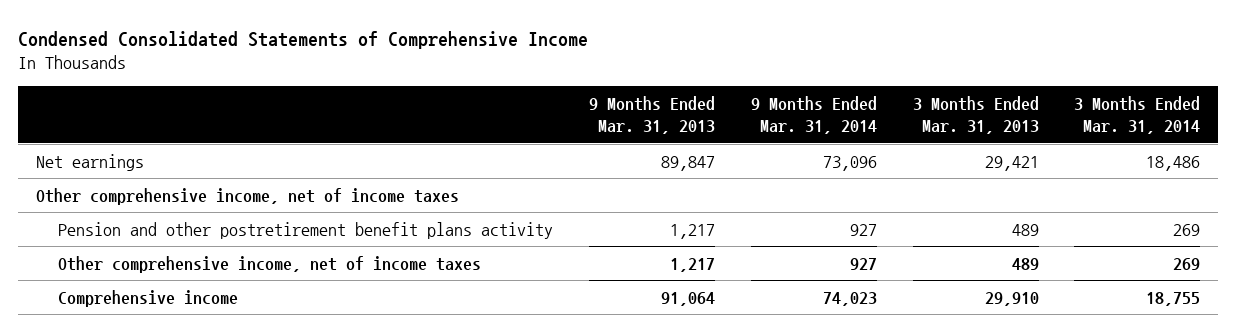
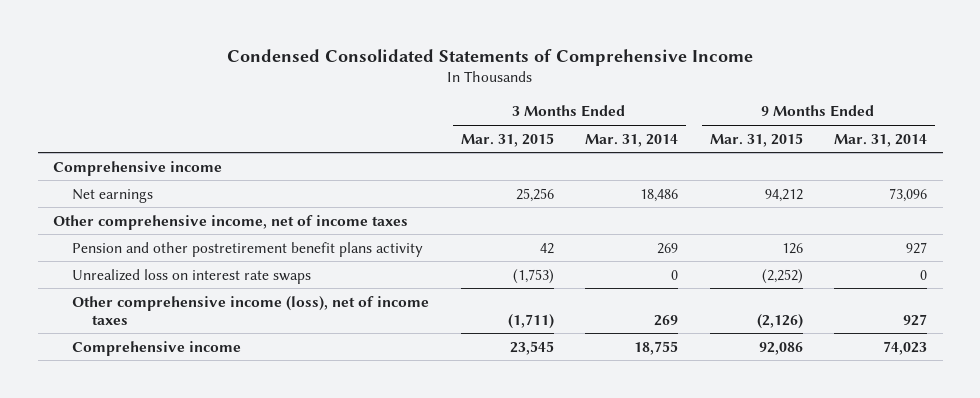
- | 9 Months Ended Mar. 31, 2013 | 9 Months Ended Mar. 31, 2014 | 3 Months Ended Mar. 31, 2013 | 3 Months Ended Mar. 31, 2014
+ | 3 Months Ended Mar. 31, 2015 | 3 Months Ended Mar. 31, 2014 | 9 Months Ended Mar. 31, 2015 | 9 Months Ended Mar. 31, 2014
+ Comprehensive income
- Other comprehensive income, net of income taxes | 1,217 | 927 | 489 | 269
+ Unrealized loss on interest rate swaps | (1,753) | 0 | (2,252) | 0
+ Other comprehensive income (loss), net of income taxes | (1,711) | 269 | (2,126) | 927

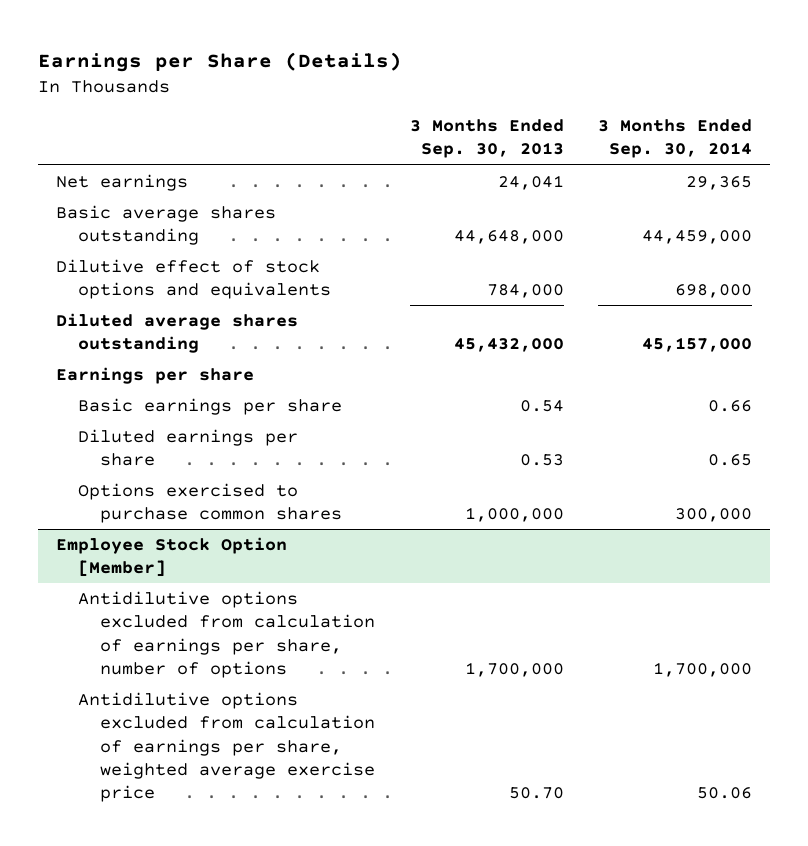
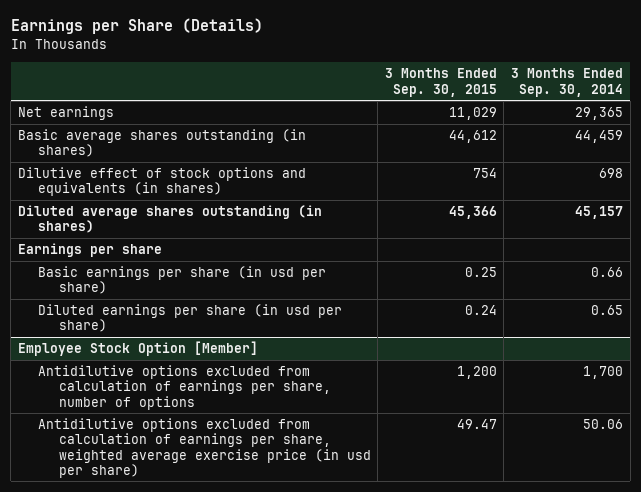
- | 3 Months Ended Sep. 30, 2013 | 3 Months Ended Sep. 30, 2014
+ | 3 Months Ended Sep. 30, 2015 | 3 Months Ended Sep. 30, 2014
- Basic average shares outstanding | 44,648,000 | 44,459,000
- Dilutive effect of stock options and equivalents | 784,000 | 698,000
- Diluted average shares outstanding | 45,432,000 | 45,157,000
+ Basic average shares outstanding (in shares) | 44,612 | 44,459
+ Dilutive effect of stock options and equivalents (in shares) | 754 | 698
+ Diluted average shares outstanding (in shares) | 45,366 | 45,157
- Basic earnings per share | 0.54 | 0.66
- Diluted earnings per share | 0.53 | 0.65
- Options exercised to purchase common shares | 1,000,000 | 300,000
+ Basic earnings per share (in usd per share) | 0.25 | 0.66
+ Diluted earnings per share (in usd per share) | 0.24 | 0.65
@ Employee Stock Option [Member]
- Antidilutive options excluded from calculation of earnings per share, number of options | 1,700,000 | 1,700,000
- Antidilutive options excluded from calculation of earnings per share, weighted average exercise price | 50.70 | 50.06
+ Antidilutive options excluded from calculation of earnings per share, number of options | 1,200 | 1,700
+ Antidilutive options excluded from calculation of earnings per share, weighted average exercise price (in usd per share) | 49.47 | 50.06

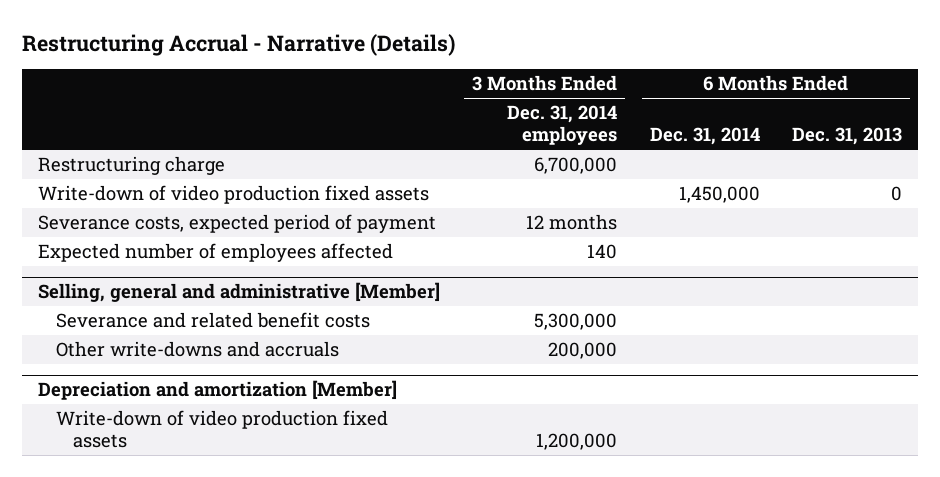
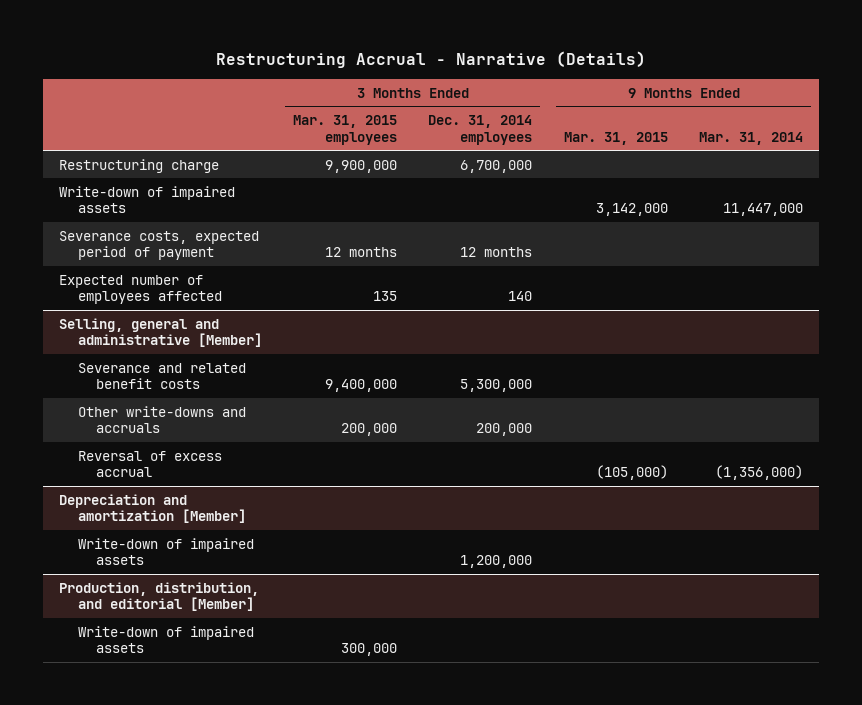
- | 3 Months Ended Dec. 31, 2014 employees | 6 Months Ended Dec. 31, 2014 | 6 Months Ended Dec. 31, 2013
+ | 3 Months Ended Mar. 31, 2015 employees | 3 Months Ended Dec. 31, 2014 employees | 9 Months Ended Mar. 31, 2015 | 9 Months Ended Mar. 31, 2014
- Write-down of video production fixed assets | | 1,450,000 | 0
+ Write-down of impaired assets | | | 3,142,000 | 11,447,000
@ Selling, general and administrative [Member]
+ Reversal of excess accrual | | | (105,000) | (1,356,000)
@ Depreciation and amortization [Member]
- Write-down of video production fixed assets | 1,200,000 | |
+ Write-down of impaired assets | | 1,200,000 | |
+ Production, distribution, and editorial [Member]
+ Write-down of impaired assets | 300,000 | | |

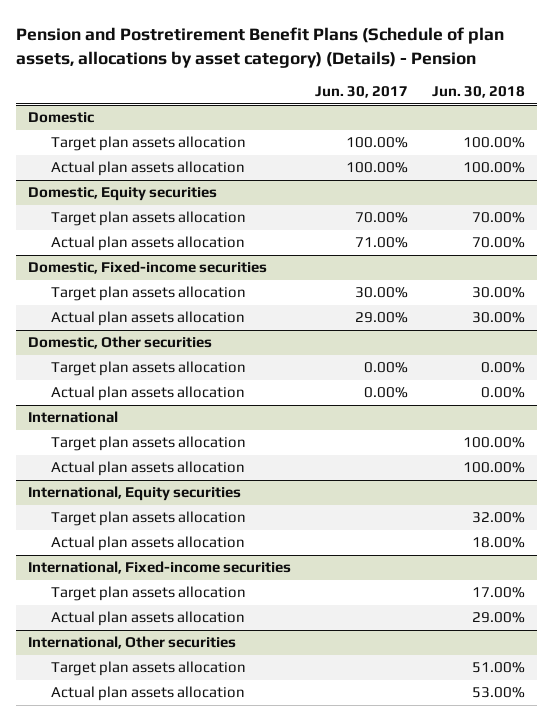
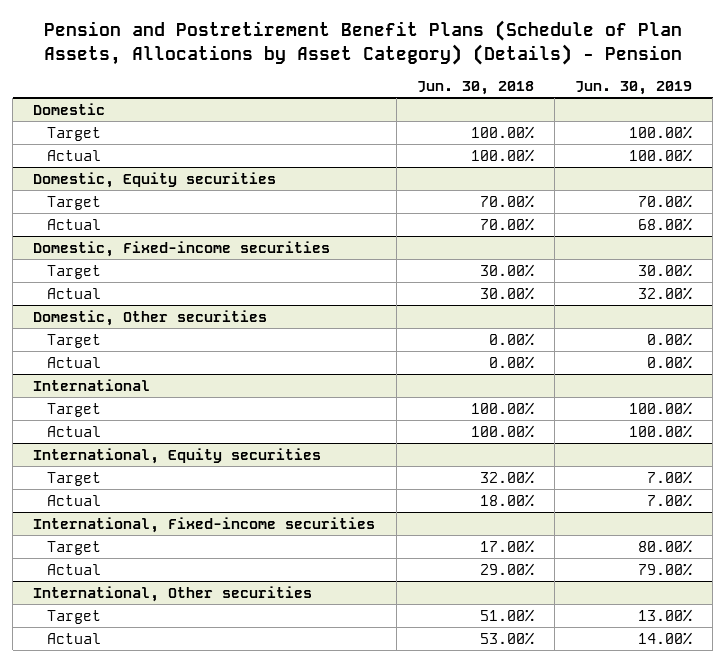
- Pension and Postretirement Benefit Plans (Schedule of plan assets, allocations by asset category) (Details) - Pension
+ Pension and Postretirement Benefit Plans (Schedule of Plan Assets, Allocations by Asset Category) (Details) - Pension
- | Jun. 30, 2017 | Jun. 30, 2018
+ | Jun. 30, 2018 | Jun. 30, 2019
@ Domestic
- Target plan assets allocation | 100.00% | 100.00%
- Actual plan assets allocation | 100.00% | 100.00%
+ Target | 100.00% | 100.00%
+ Actual | 100.00% | 100.00%
@ Domestic, Equity securities
- Target plan assets allocation | 70.00% | 70.00%
- Actual plan assets allocation | 71.00% | 70.00%
+ Target | 70.00% | 70.00%
+ Actual | 70.00% | 68.00%
@ Domestic, Fixed-income securities
- Target plan assets allocation | 30.00% | 30.00%
- Actual plan assets allocation | 29.00% | 30.00%
+ Target | 30.00% | 30.00%
+ Actual | 30.00% | 32.00%
@ Domestic, Other securities
- Target plan assets allocation | 0.00% | 0.00%
- Actual plan assets allocation | 0.00% | 0.00%
+ Target | 0.00% | 0.00%
+ Actual | 0.00% | 0.00%
@ International
- Target plan assets allocation | | 100.00%
- Actual plan assets allocation | | 100.00%
+ Target | 100.00% | 100.00%
+ Actual | 100.00% | 100.00%
@ International, Equity securities
- Target plan assets allocation | | 32.00%
- Actual plan assets allocation | | 18.00%
+ Target | 32.00% | 7.00%
+ Actual | 18.00% | 7.00%
@ International, Fixed-income securities
- Target plan assets allocation | | 17.00%
- Actual plan assets allocation | | 29.00%
+ Target | 17.00% | 80.00%
+ Actual | 29.00% | 79.00%
@ International, Other securities
- Target plan assets allocation | | 51.00%
- Actual plan assets allocation | | 53.00%
+ Target | 51.00% | 13.00%
+ Actual | 53.00% | 14.00%

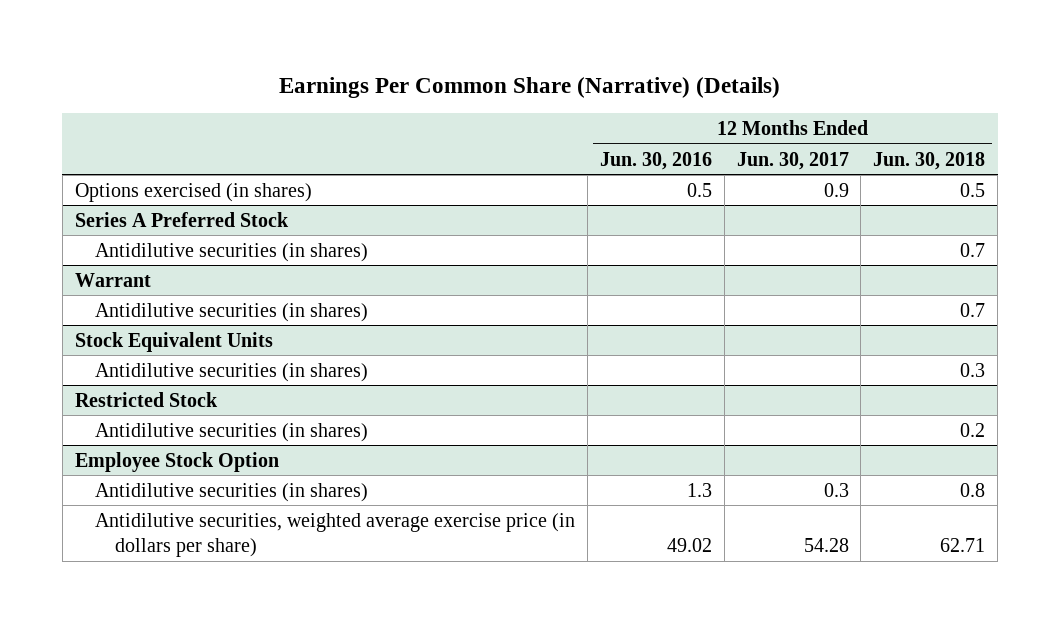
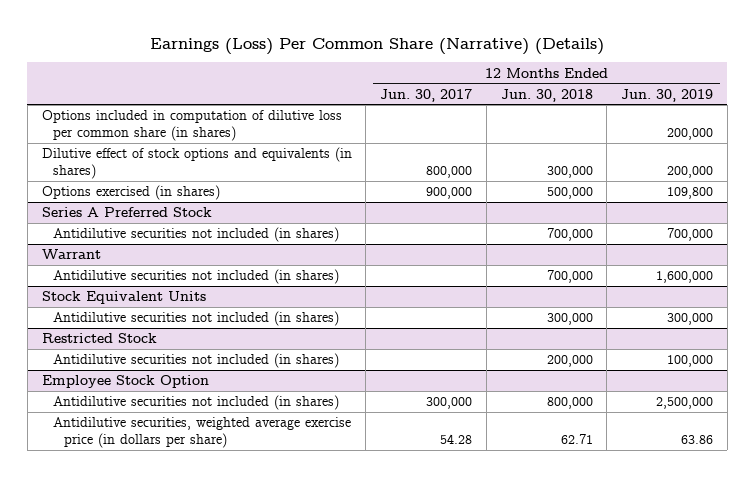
- Earnings Per Common Share (Narrative) (Details)
+ Earnings (Loss) Per Common Share (Narrative) (Details)
- | 12 Months Ended Jun. 30, 2016 | 12 Months Ended Jun. 30, 2017 | 12 Months Ended Jun. 30, 2018
+ | 12 Months Ended Jun. 30, 2017 | 12 Months Ended Jun. 30, 2018 | 12 Months Ended Jun. 30, 2019
- Options exercised (in shares) | 0.5 | 0.9 | 0.5
+ Options included in computation of dilutive loss per common share (in shares) | | | 200,000
+ Dilutive effect of stock options and equivalents (in shares) | 800,000 | 300,000 | 200,000
+ Options exercised (in shares) | 900,000 | 500,000 | 109,800
@ Series A Preferred Stock
- Antidilutive securities (in shares) | | | 0.7
+ Antidilutive securities not included (in shares) | | 700,000 | 700,000
@ Warrant
- Antidilutive securities (in shares) | | | 0.7
+ Antidilutive securities not included (in shares) | | 700,000 | 1,600,000
@ Stock Equivalent Units
- Antidilutive securities (in shares) | | | 0.3
+ Antidilutive securities not included (in shares) | | 300,000 | 300,000
@ Restricted Stock
- Antidilutive securities (in shares) | | | 0.2
+ Antidilutive securities not included (in shares) | | 200,000 | 100,000
@ Employee Stock Option
- Antidilutive securities (in shares) | 1.3 | 0.3 | 0.8
+ Antidilutive securities not included (in shares) | 300,000 | 800,000 | 2,500,000

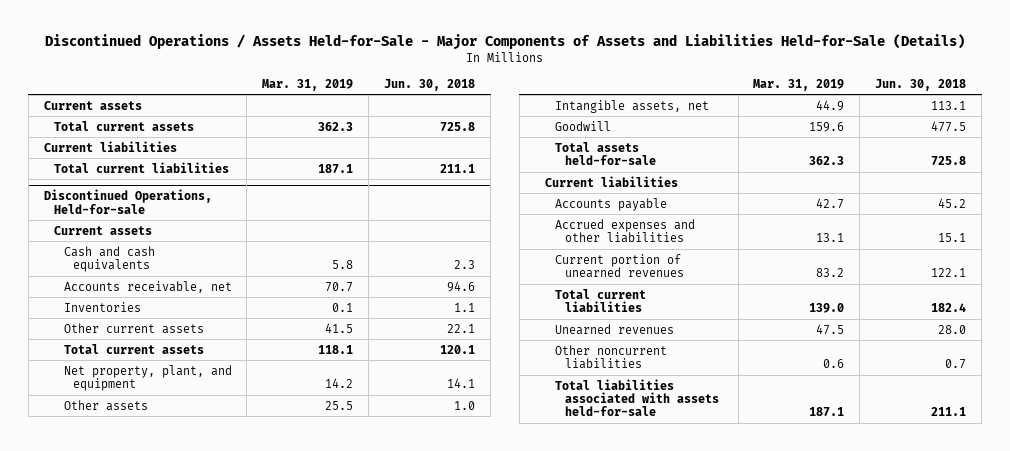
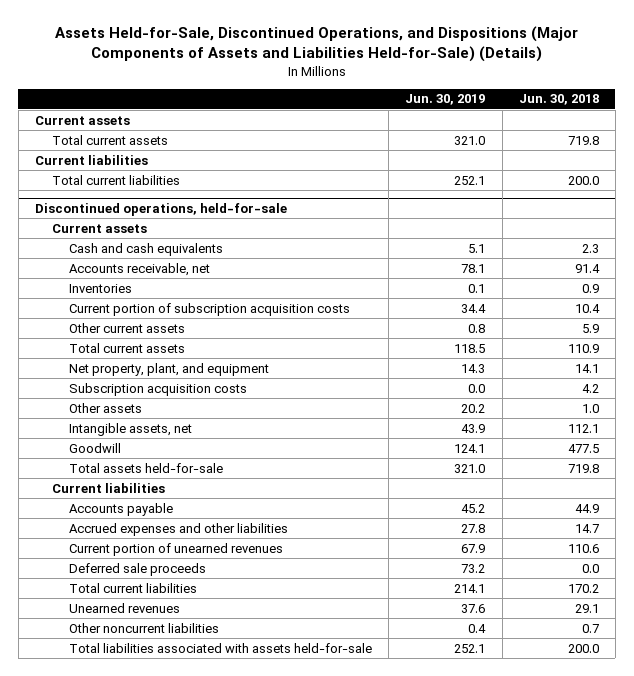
- Discontinued Operations / Assets Held-for-Sale - Major Components of Assets and Liabilities Held-for-Sale (Details)
+ Assets Held-for-Sale, Discontinued Operations, and Dispositions (Major Components of Assets and Liabilities Held-for-Sale) (Details)
- | Mar. 31, 2019 | Jun. 30, 2018
+ | Jun. 30, 2019 | Jun. 30, 2018
- Total current assets | 362.3 | 725.8
+ Total current assets | 321.0 | 719.8
- Total current liabilities | 187.1 | 211.1
- Discontinued Operations, Held-for-sale
+ Total current liabilities | 252.1 | 200.0
+ Discontinued operations, held-for-sale
- Accounts receivable, net | 70.7 | 94.6
- Inventories | 0.1 | 1.1
- Other current assets | 41.5 | 22.1
- Total current assets | 118.1 | 120.1
+ Accounts receivable, net | 78.1 | 91.4
+ Inventories | 0.1 | 0.9
+ Current portion of subscription acquisition costs | 34.4 | 10.4
+ Other current assets | 0.8 | 5.9
+ Total current assets | 118.5 | 110.9
+ Subscription acquisition costs | 0.0 | 4.2
- Intangible assets, net | 44.9 | 113.1
+ Intangible assets, net | 43.9 | 112.1
- Total assets held-for-sale | 362.3 | 725.8
+ Total assets held-for-sale | 321.0 | 719.8
- Accounts payable | 42.7 | 45.2
- Accrued expenses and other liabilities | 13.1 | 15.1
- Current portion of unearned revenues | 83.2 | 122.1
- Total current liabilities | 139.0 | 182.4
- Unearned revenues | 47.5 | 28.0
+ Accounts payable | 45.2 | 44.9
+ Accrued expenses and other liabilities | 27.8 | 14.7
+ Current portion of unearned revenues | 67.9 | 110.6
+ Deferred sale proceeds | 73.2 | 0.0
+ Total current liabilities | 214.1 | 170.2
+ Unearned revenues | 37.6 | 29.1
- Total liabilities associated with assets held-for-sale | 187.1 | 211.1
+ Total liabilities associated with assets held-for-sale | 252.1 | 200.0

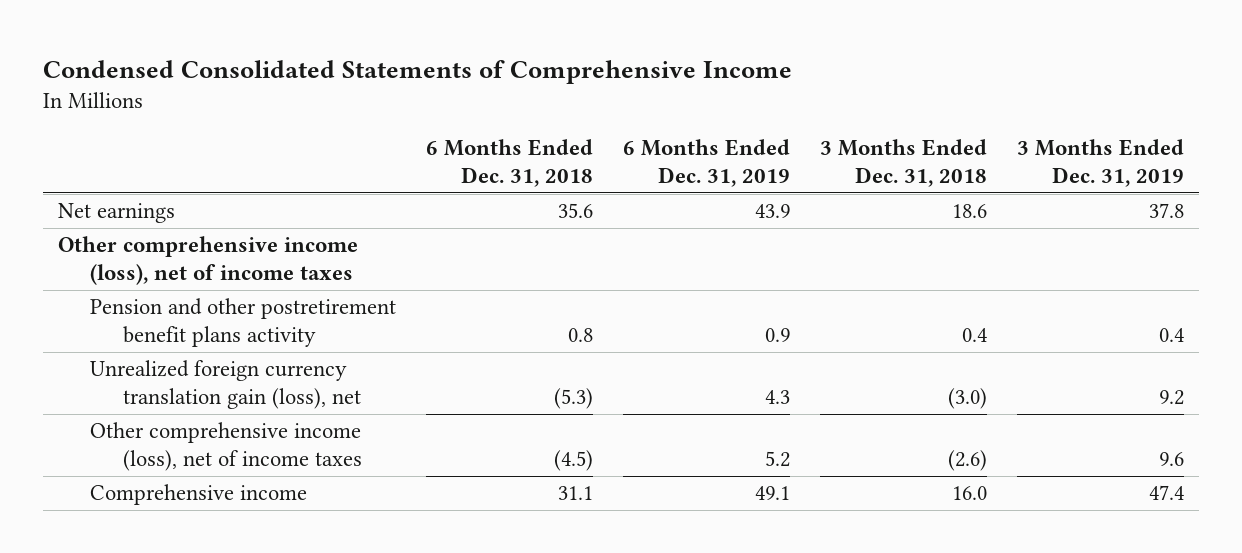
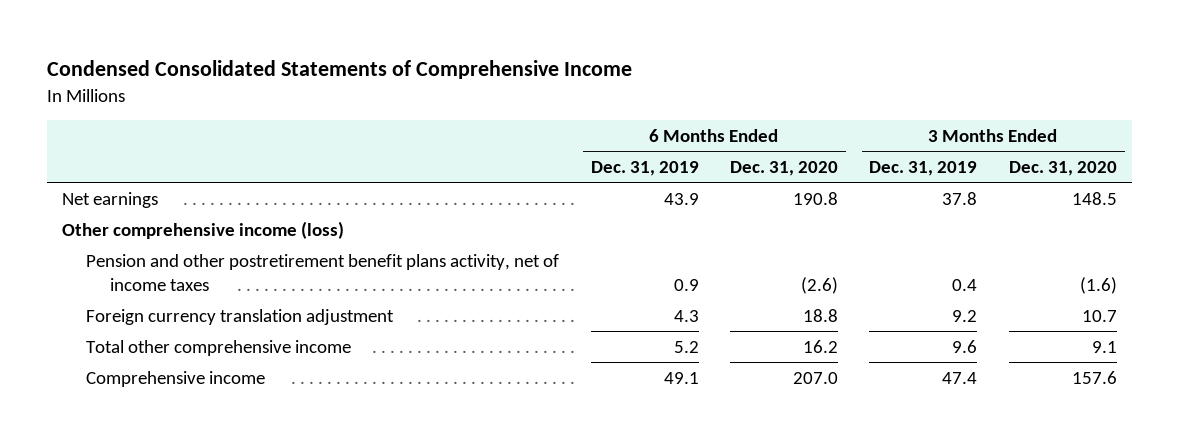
- | 6 Months Ended Dec. 31, 2018 | 6 Months Ended Dec. 31, 2019 | 3 Months Ended Dec. 31, 2018 | 3 Months Ended Dec. 31, 2019
+ | 6 Months Ended Dec. 31, 2019 | 6 Months Ended Dec. 31, 2020 | 3 Months Ended Dec. 31, 2019 | 3 Months Ended Dec. 31, 2020
- Other comprehensive income (loss), net of income taxes
- Pension and other postretirement benefit plans activity | 0.8 | 0.9 | 0.4 | 0.4
- Unrealized foreign currency translation gain (loss), net | (5.3) | 4.3 | (3.0) | 9.2
- Other comprehensive income (loss), net of income taxes | (4.5) | 5.2 | (2.6) | 9.6
+ Other comprehensive income (loss)
+ Pension and other postretirement benefit plans activity, net of income taxes | 0.9 | (2.6) | 0.4 | (1.6)
+ Foreign currency translation adjustment | 4.3 | 18.8 | 9.2 | 10.7
+ Total other comprehensive income | 5.2 | 16.2 | 9.6 | 9.1

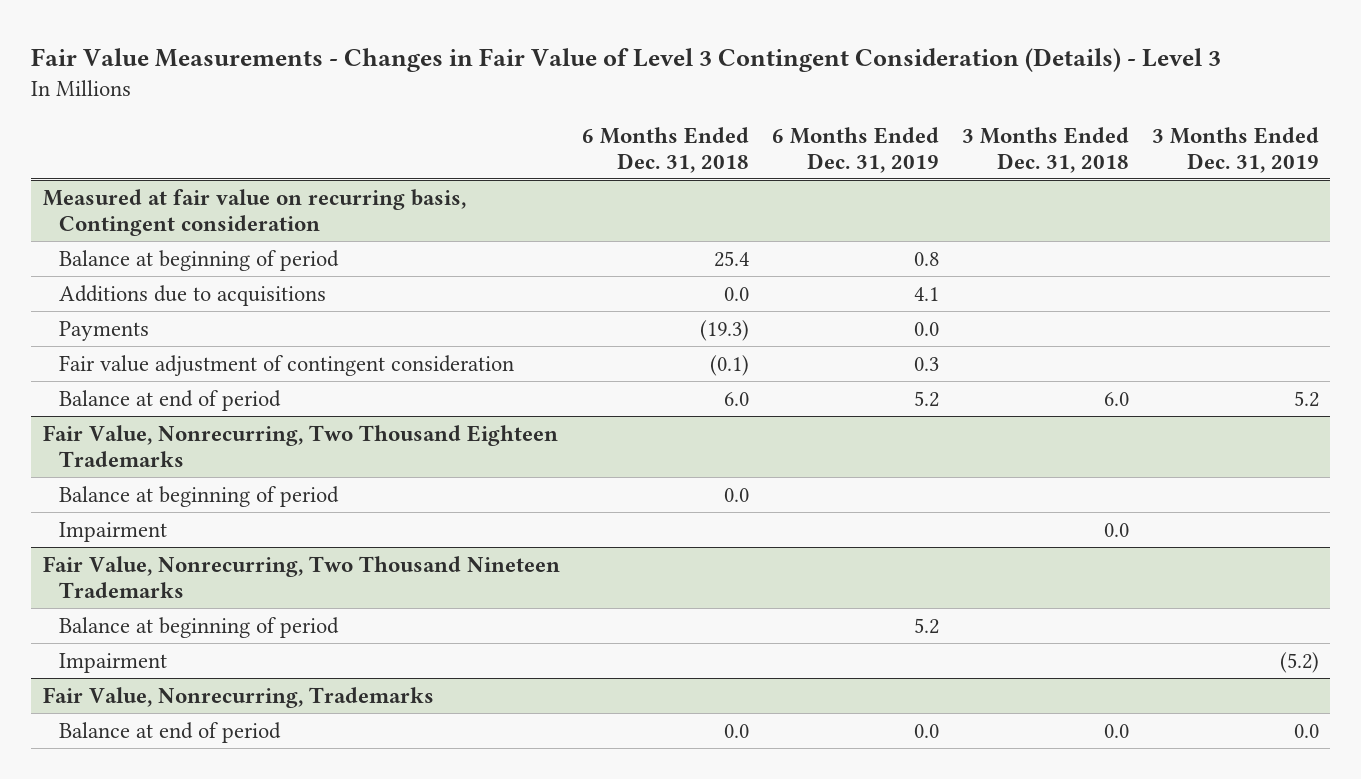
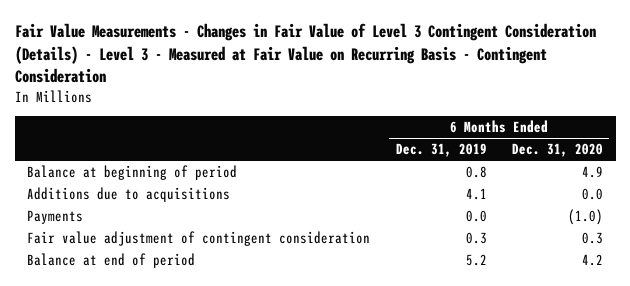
- Fair Value Measurements - Changes in Fair Value of Level 3 Contingent Consideration (Details) - Level 3
+ Fair Value Measurements - Changes in Fair Value of Level 3 Contingent Consideration (Details) - Level 3 - Measured at Fair Value on Recurring Basis - Contingent Consideration
- | 6 Months Ended Dec. 31, 2018 | 6 Months Ended Dec. 31, 2019 | 3 Months Ended Dec. 31, 2018 | 3 Months Ended Dec. 31, 2019
+ | 6 Months Ended Dec. 31, 2019 | 6 Months Ended Dec. 31, 2020
- Measured at fair value on recurring basis, Contingent consideration
- Fair Value, Nonrecurring, Two Thousand Eighteen Trademarks
- Balance at beginning of period | 0.0 | | |
- Impairment | | | 0.0 |
- Fair Value, Nonrecurring, Two Thousand Nineteen Trademarks
- Balance at beginning of period | | 5.2 | |
- Impairment | | | | (5.2)
- Fair Value, Nonrecurring, Trademarks
- Balance at end of period | 0.0 | 0.0 | 0.0 | 0.0

